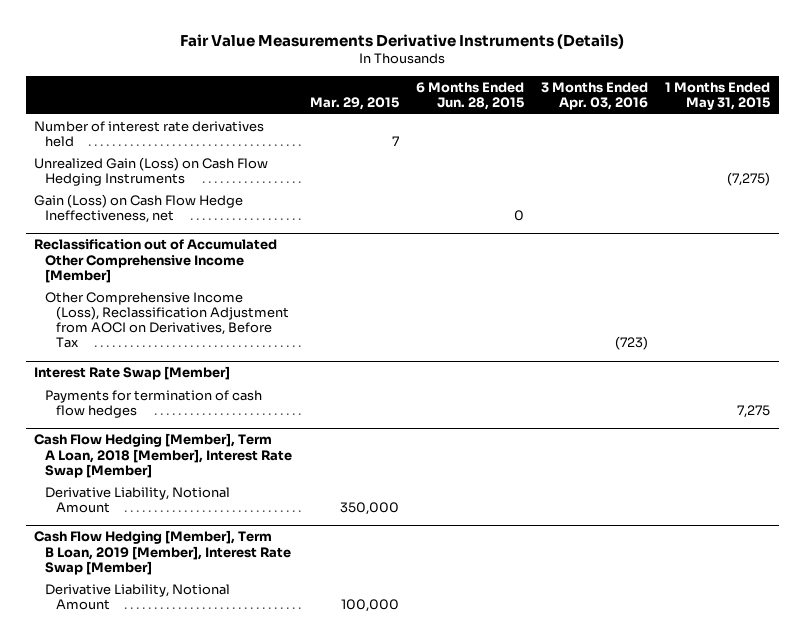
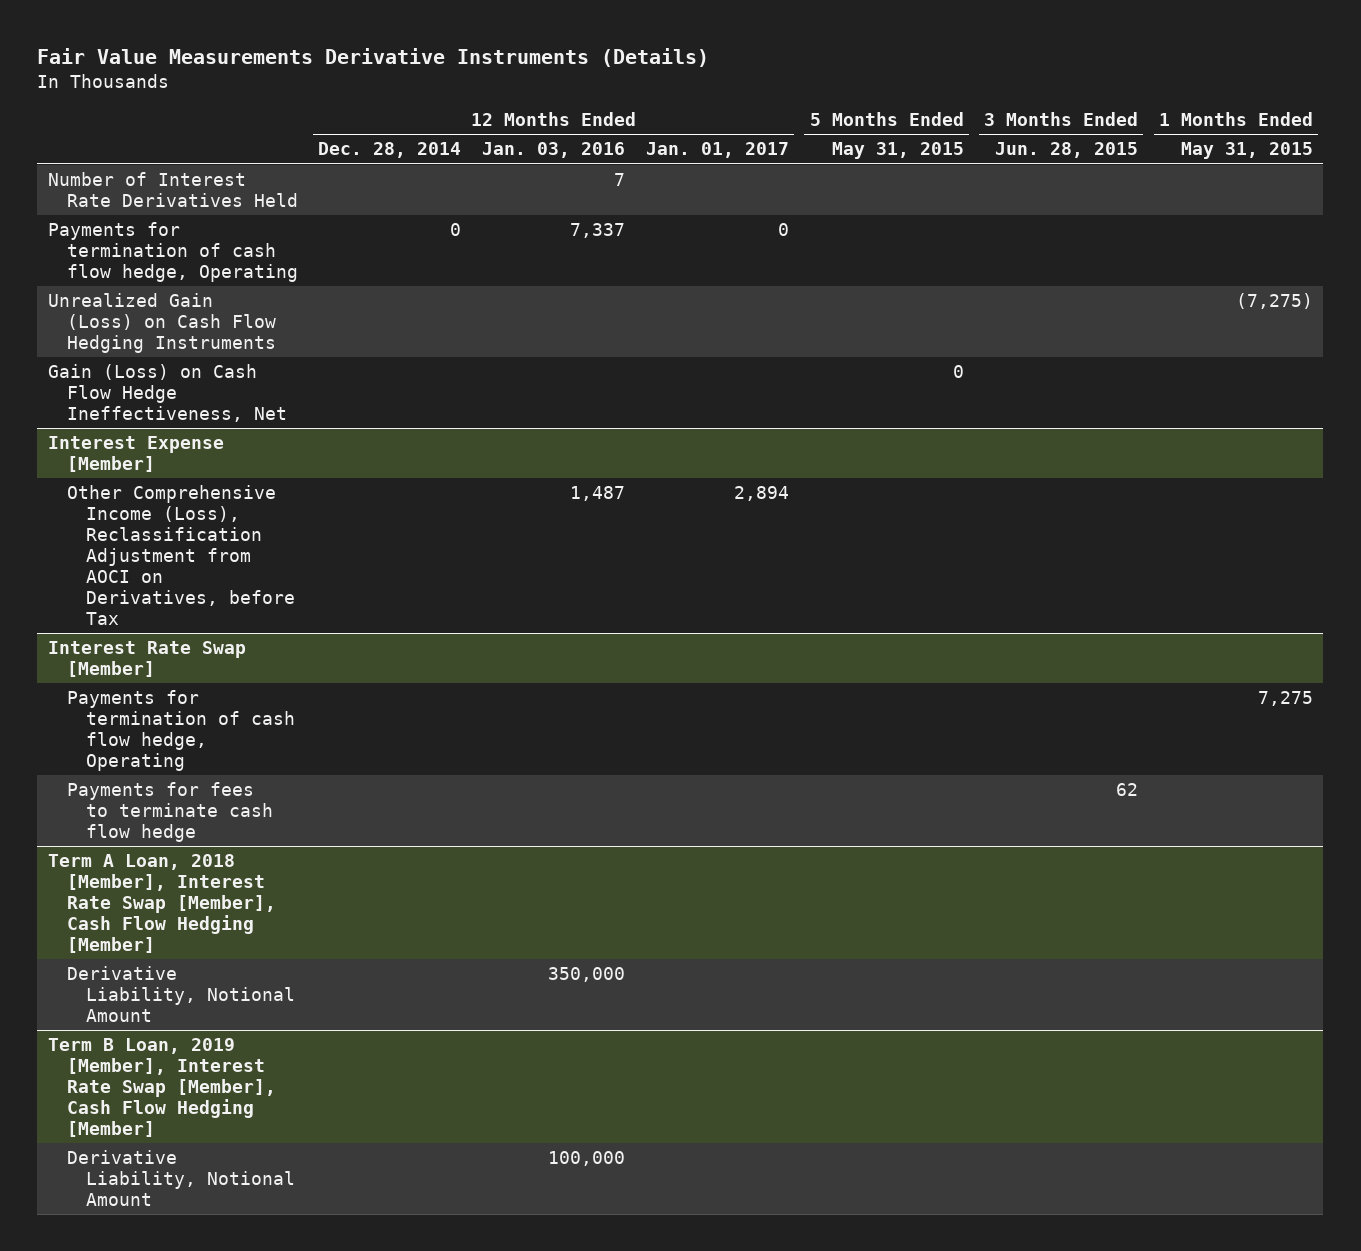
- | Mar. 29, 2015 | 6 Months Ended Jun. 28, 2015 | 3 Months Ended Apr. 03, 2016 | 1 Months Ended May 31, 2015
+ | 12 Months Ended Dec. 28, 2014 | 12 Months Ended Jan. 03, 2016 | 12 Months Ended Jan. 01, 2017 | 5 Months Ended May 31, 2015 | 3 Months Ended Jun. 28, 2015 | 1 Months Ended May 31, 2015
- Number of interest rate derivatives held | 7 | | |
+ Number of Interest Rate Derivatives Held | | 7 | | | |
+ Payments for termination of cash flow hedge, Operating | 0 | 7,337 | 0 | | |
- Gain (Loss) on Cash Flow Hedge Ineffectiveness, net | | 0 | |
- Reclassification out of Accumulated Other Comprehensive Income [Member]
- Other Comprehensive Income (Loss), Reclassification Adjustment from AOCI on Derivatives, Before Tax | | | (723) |
+ Gain (Loss) on Cash Flow Hedge Ineffectiveness, Net | | | | 0 | |
+ Interest Expense [Member]
+ Other Comprehensive Income (Loss), Reclassification Adjustment from AOCI on Derivatives, before Tax | | 1,487 | 2,894 | | |
@ Interest Rate Swap [Member]
- Payments for termination of cash flow hedges | | | | 7,275
- Cash Flow Hedging [Member], Term A Loan, 2018 [Member], Interest Rate Swap [Member]
@ Interest Rate Swap [Member]
+ Payments for termination of cash flow hedge, Operating | | | | | | 7,275
+ Payments for fees to terminate cash flow hedge | | | | | 62 |
+ Term A Loan, 2018 [Member], Interest Rate Swap [Member], Cash Flow Hedging [Member]
- Cash Flow Hedging [Member], Term B Loan, 2019 [Member], Interest Rate Swap [Member]
+ Term B Loan, 2019 [Member], Interest Rate Swap [Member], Cash Flow Hedging [Member]

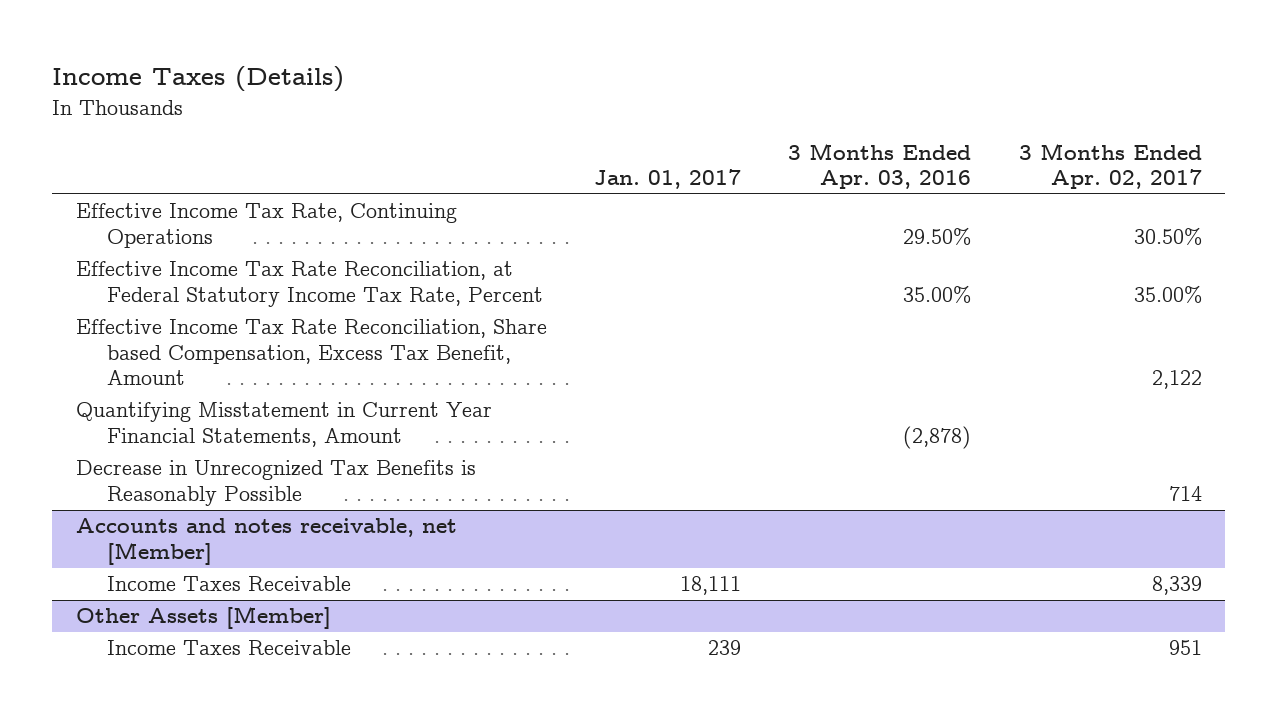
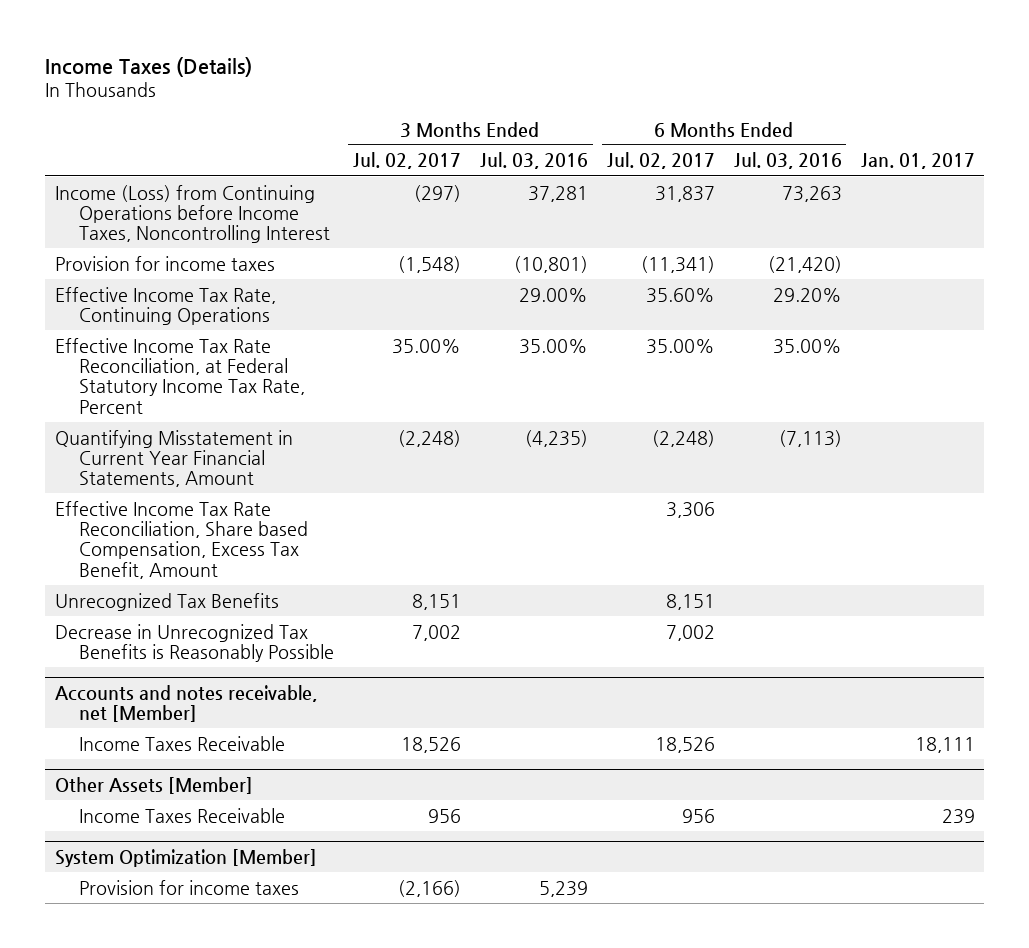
- | Jan. 01, 2017 | 3 Months Ended Apr. 03, 2016 | 3 Months Ended Apr. 02, 2017
+ | 3 Months Ended Jul. 02, 2017 | 3 Months Ended Jul. 03, 2016 | 6 Months Ended Jul. 02, 2017 | 6 Months Ended Jul. 03, 2016 | Jan. 01, 2017
+ Income (Loss) from Continuing Operations before Income Taxes, Noncontrolling Interest | (297) | 37,281 | 31,837 | 73,263 |
+ Provision for income taxes | (1,548) | (10,801) | (11,341) | (21,420) |
moved down: Effective Income Tax Rate Reconciliation, Share based Compensation, Excess Tax Benefit, Amount | | | 3,306 | |
+ Unrecognized Tax Benefits | 8,151 | | 8,151 | |
+ System Optimization [Member]
+ Provision for income taxes | (2,166) | 5,239 | | |

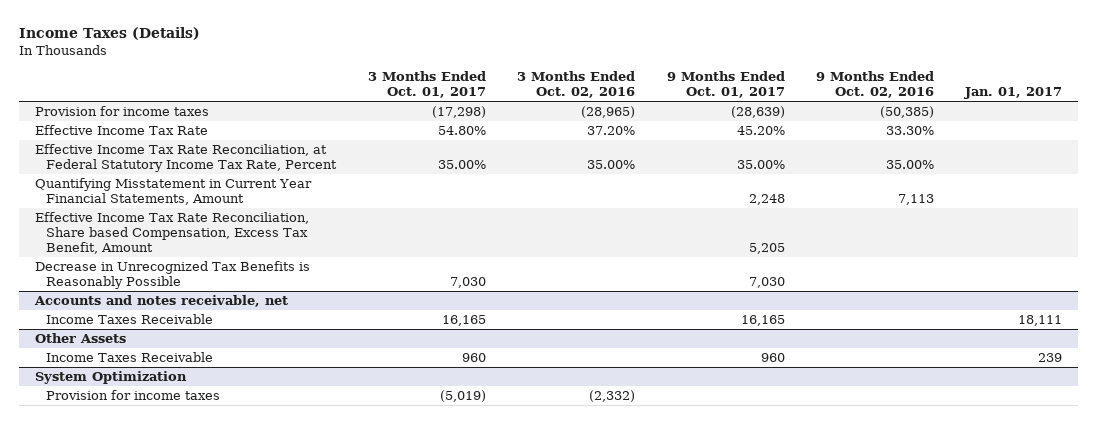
- | 3 Months Ended Jul. 02, 2017 | 3 Months Ended Jul. 03, 2016 | 6 Months Ended Jul. 02, 2017 | 6 Months Ended Jul. 03, 2016 | Jan. 01, 2017
+ | 3 Months Ended Oct. 01, 2017 | 3 Months Ended Oct. 02, 2016 | 9 Months Ended Oct. 01, 2017 | 9 Months Ended Oct. 02, 2016 | Jan. 01, 2017
- Income (Loss) from Continuing Operations before Income Taxes, Noncontrolling Interest | (297) | 37,281 | 31,837 | 73,263 |
- Effective Income Tax Rate, Continuing Operations | | 29.00% | 35.60% | 29.20% |
+ Effective Income Tax Rate | 54.80% | 37.20% | 45.20% | 33.30% |
- Unrecognized Tax Benefits | 8,151 | | 8,151 | |
- Accounts and notes receivable, net [Member]
+ Accounts and notes receivable, net
- Other Assets [Member]
+ Other Assets
- System Optimization [Member]
+ System Optimization

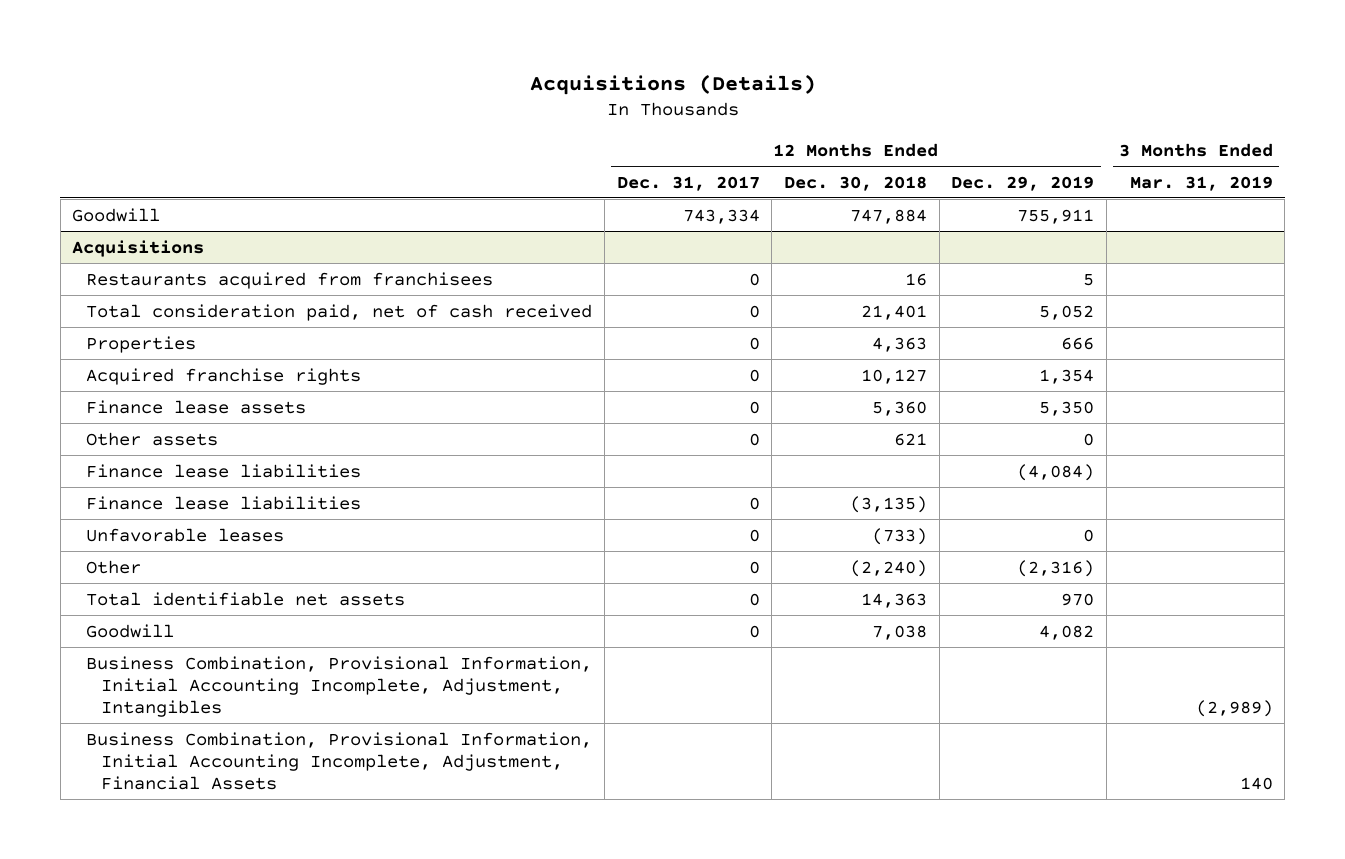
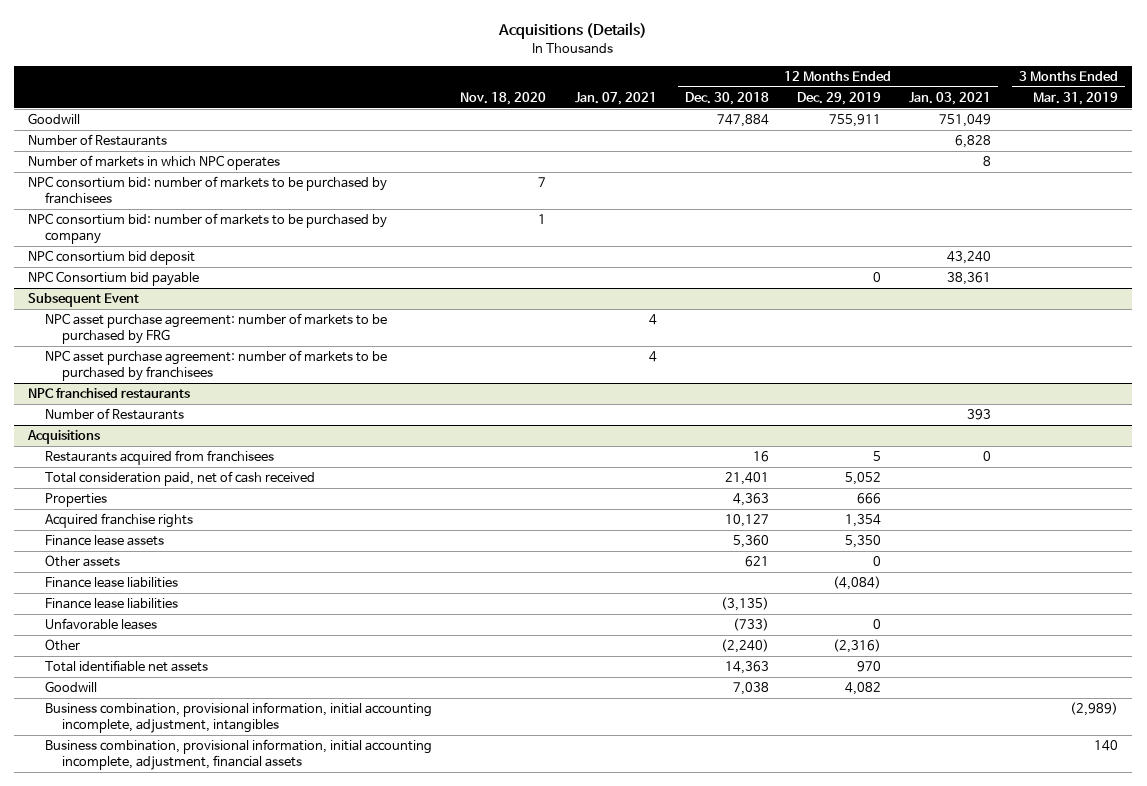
- | 12 Months Ended Dec. 31, 2017 | 12 Months Ended Dec. 30, 2018 | 12 Months Ended Dec. 29, 2019 | 3 Months Ended Mar. 31, 2019
+ | Nov. 18, 2020 | Jan. 07, 2021 | 12 Months Ended Dec. 30, 2018 | 12 Months Ended Dec. 29, 2019 | 12 Months Ended Jan. 03, 2021 | 3 Months Ended Mar. 31, 2019
+ Number of Restaurants | | | | | 6,828 |
+ Number of markets in which NPC operates | | | | | 8 |
+ NPC consortium bid: number of markets to be purchased by franchisees | 7 | | | | |
+ NPC consortium bid: number of markets to be purchased by company | 1 | | | | |
+ NPC consortium bid deposit | | | | | 43,240 |
+ NPC Consortium bid payable | | | | 0 | 38,361 |
+ Subsequent Event
+ NPC asset purchase agreement: number of markets to be purchased by FRG | | 4 | | | |
+ NPC asset purchase agreement: number of markets to be purchased by franchisees | | 4 | | | |
+ NPC franchised restaurants
+ Number of Restaurants | | | | | 393 |
@ Acquisitions
- Business Combination, Provisional Information, Initial Accounting Incomplete, Adjustment, Intangibles | | | | (2,989)
- Business Combination, Provisional Information, Initial Accounting Incomplete, Adjustment, Financial Assets | | | | 140
+ Business combination, provisional information, initial accounting incomplete, adjustment, intangibles | | | | | | (2,989)
+ Business combination, provisional information, initial accounting incomplete, adjustment, financial assets | | | | | | 140

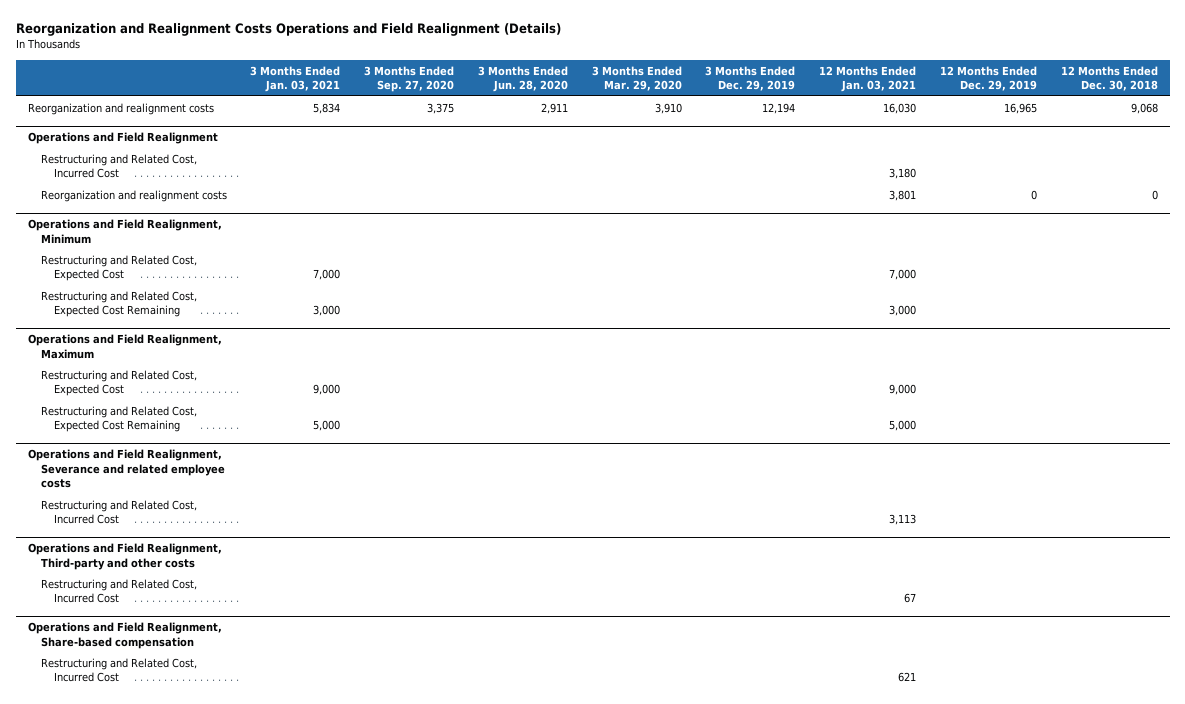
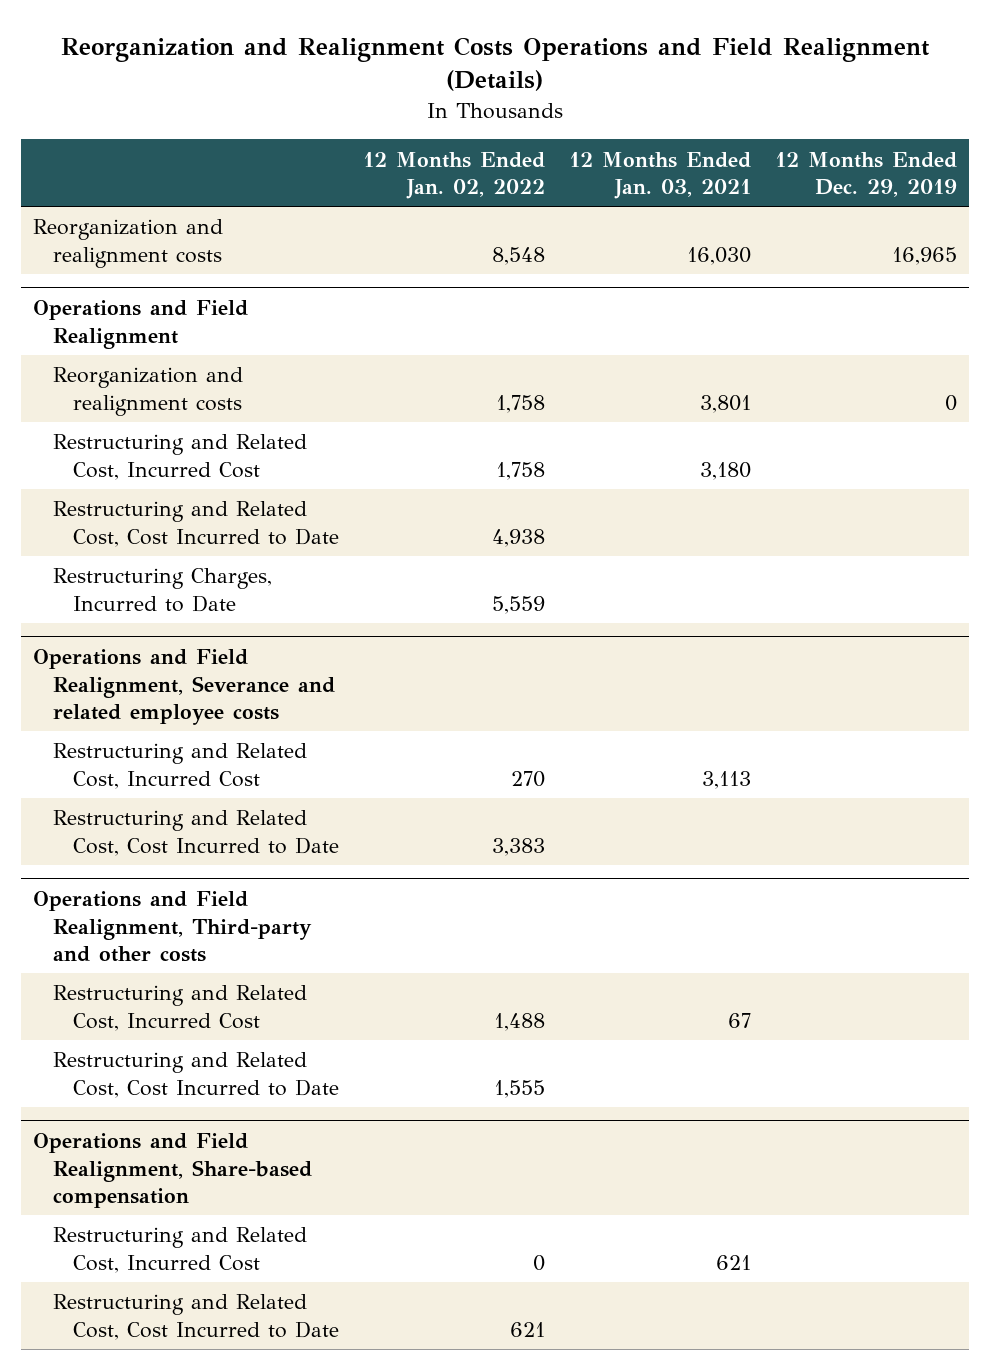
- | 3 Months Ended Jan. 03, 2021 | 3 Months Ended Sep. 27, 2020 | 3 Months Ended Jun. 28, 2020 | 3 Months Ended Mar. 29, 2020 | 3 Months Ended Dec. 29, 2019 | 12 Months Ended Jan. 03, 2021 | 12 Months Ended Dec. 29, 2019 | 12 Months Ended Dec. 30, 2018
+ | 12 Months Ended Jan. 02, 2022 | 12 Months Ended Jan. 03, 2021 | 12 Months Ended Dec. 29, 2019
- Operations and Field Realignment, Minimum
- Restructuring and Related Cost, Expected Cost | 7,000 | | | | | 7,000 | |
- Restructuring and Related Cost, Expected Cost Remaining | 3,000 | | | | | 3,000 | |
- Operations and Field Realignment, Maximum
- Restructuring and Related Cost, Expected Cost | 9,000 | | | | | 9,000 | |
- Restructuring and Related Cost, Expected Cost Remaining | 5,000 | | | | | 5,000 | |
@ Operations and Field Realignment
moved down: Restructuring and Related Cost, Incurred Cost | 1,758 | 3,180 |
+ Restructuring and Related Cost, Cost Incurred to Date | 4,938 | |
+ Restructuring Charges, Incurred to Date | 5,559 | |
@ Operations and Field Realignment, Severance and related employee costs
+ Restructuring and Related Cost, Cost Incurred to Date | 3,383 | |
@ Operations and Field Realignment, Third-party and other costs
+ Restructuring and Related Cost, Cost Incurred to Date | 1,555 | |
@ Operations and Field Realignment, Share-based compensation
+ Restructuring and Related Cost, Cost Incurred to Date | 621 | |

